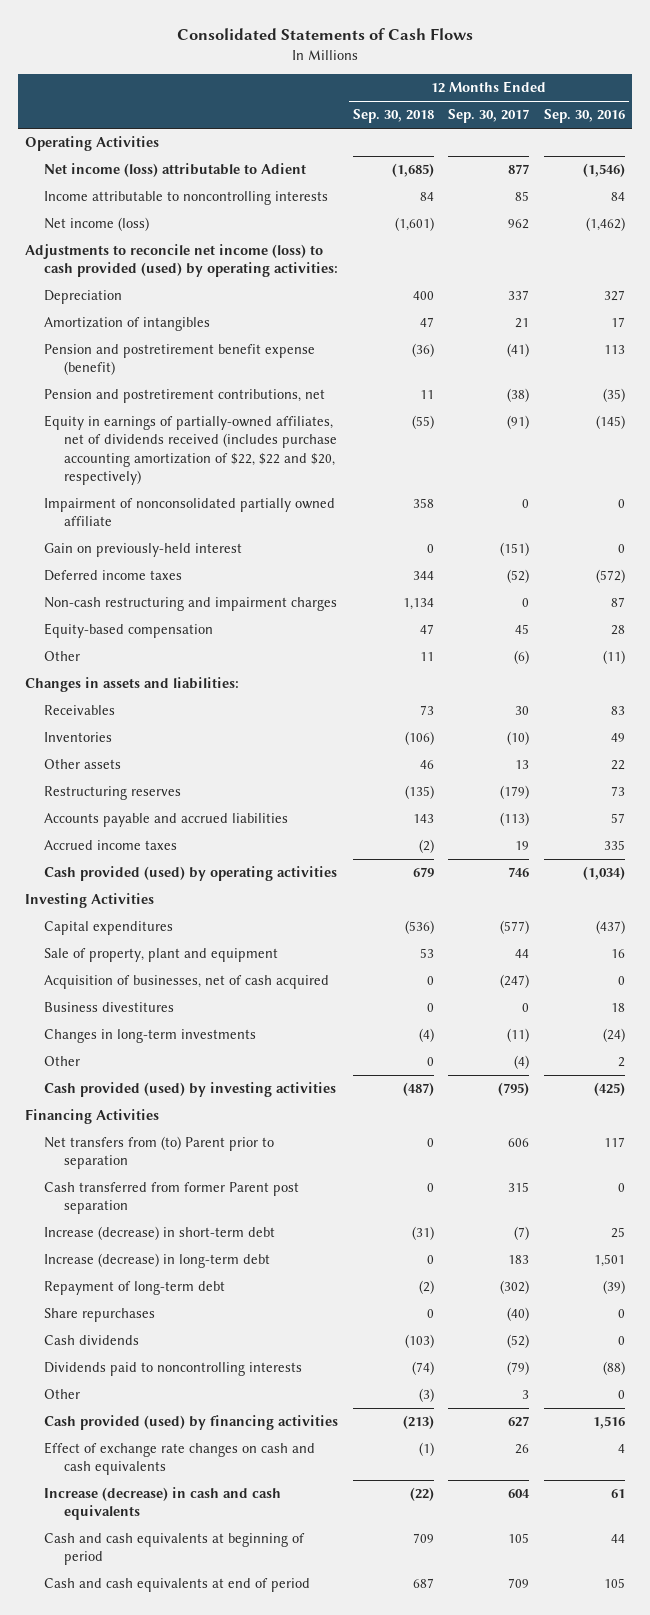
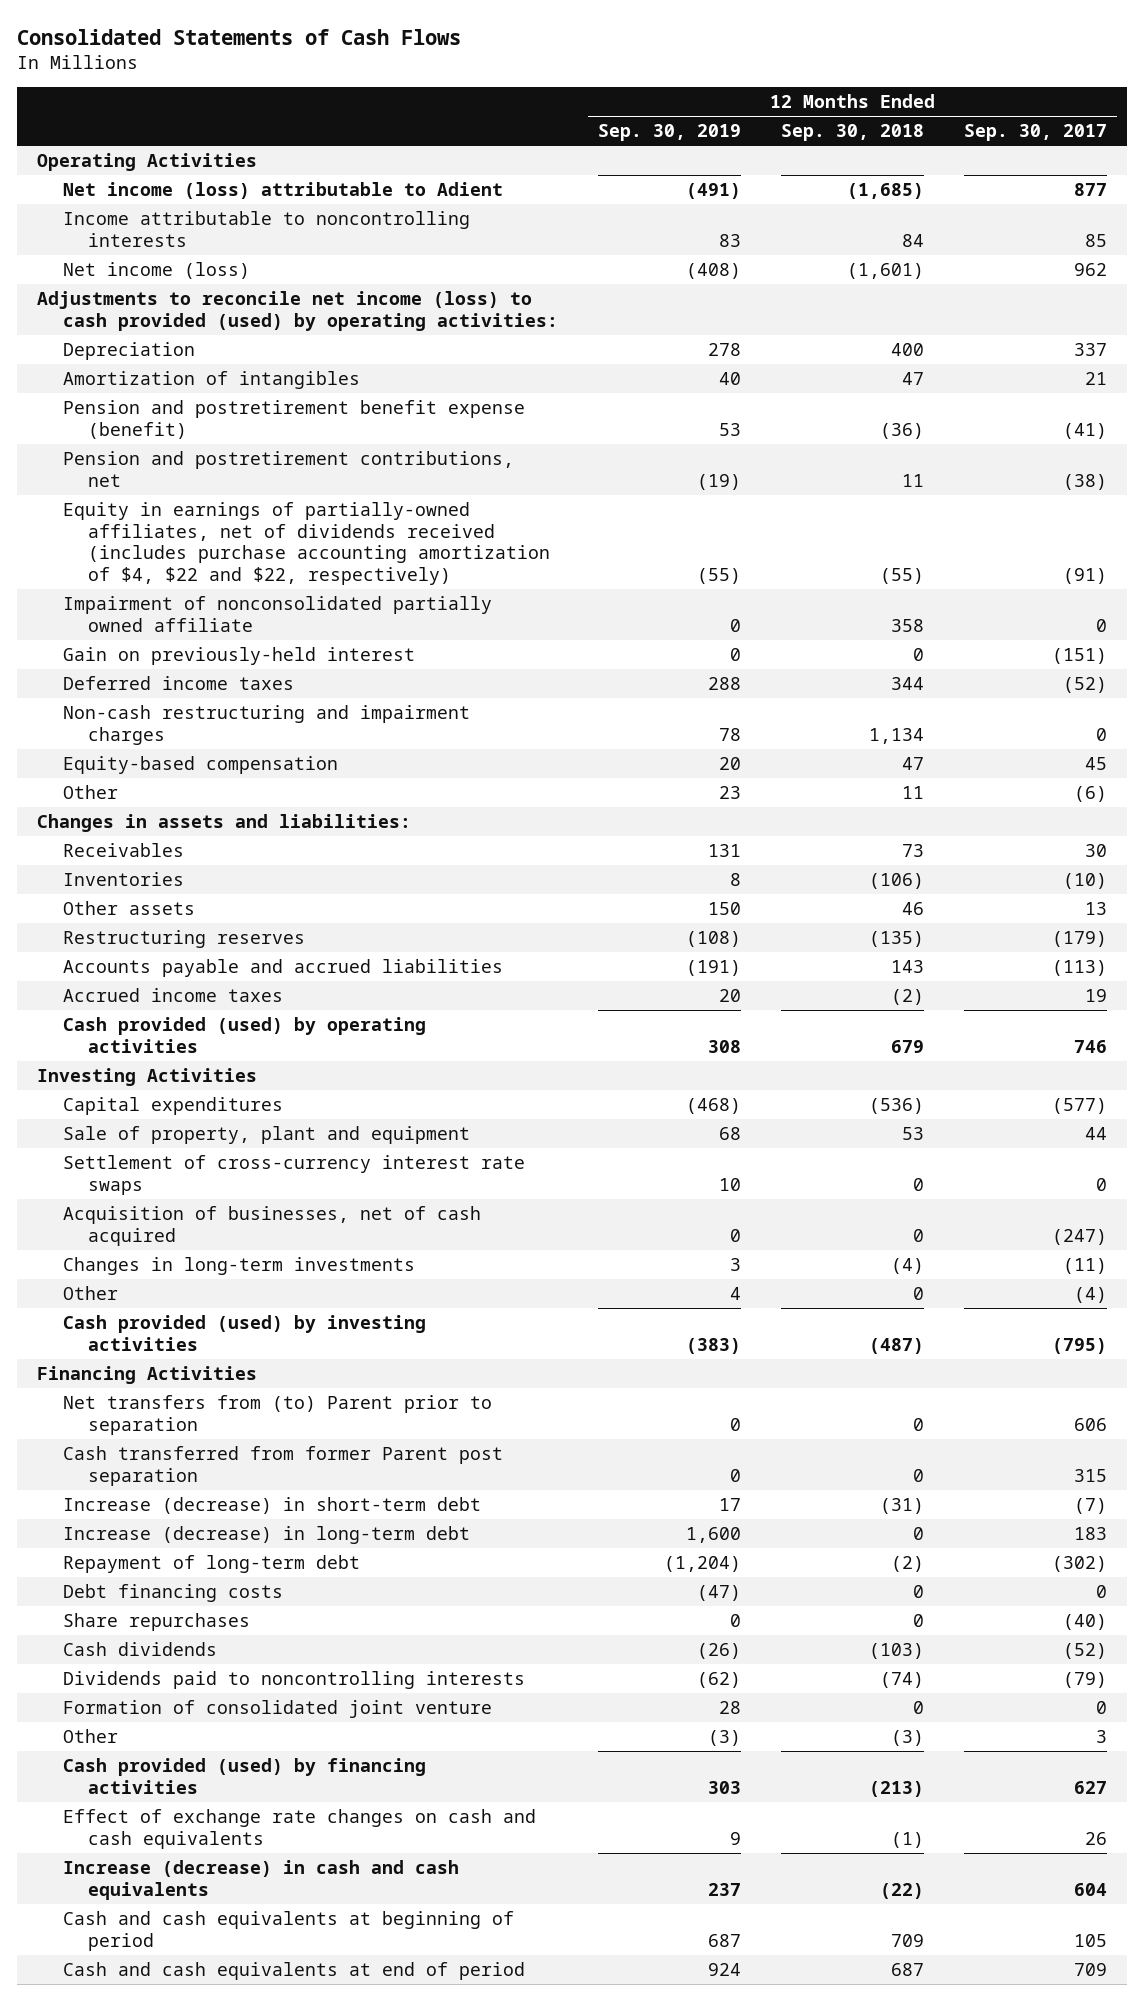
- | 12 Months Ended Sep. 30, 2018 | 12 Months Ended Sep. 30, 2017 | 12 Months Ended Sep. 30, 2016
+ | 12 Months Ended Sep. 30, 2019 | 12 Months Ended Sep. 30, 2018 | 12 Months Ended Sep. 30, 2017
- Equity in earnings of partially-owned affiliates, net of dividends received (includes purchase accounting amortization of $22, $22 and $20, respectively) | (55) | (91) | (145)
+ Equity in earnings of partially-owned affiliates, net of dividends received (includes purchase accounting amortization of $4, $22 and $22, respectively) | (55) | (55) | (91)
+ Settlement of cross-currency interest rate swaps | 10 | 0 | 0
- Business divestitures | 0 | 0 | 18
+ Debt financing costs | (47) | 0 | 0
+ Formation of consolidated joint venture | 28 | 0 | 0

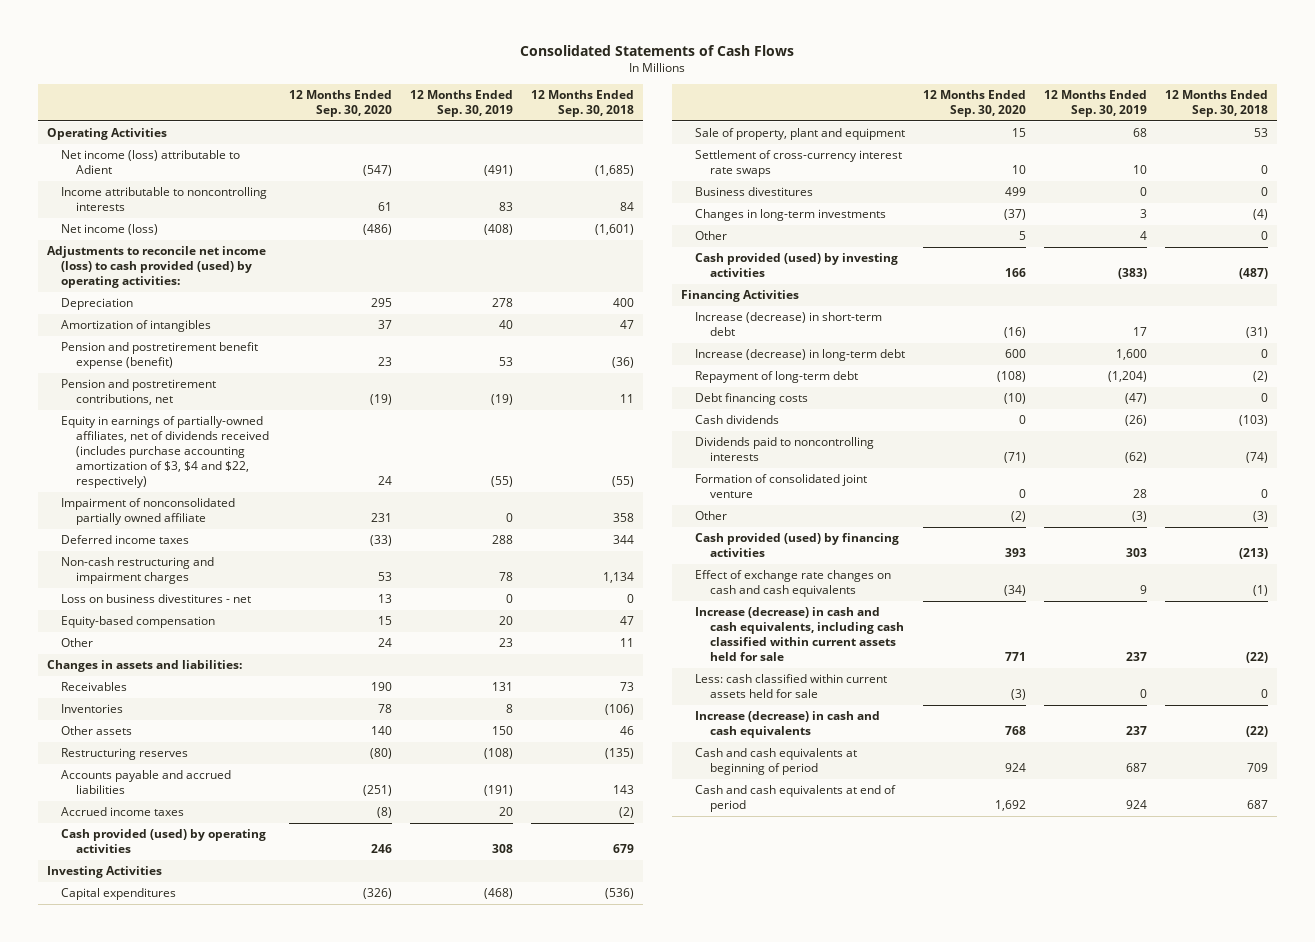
- | 12 Months Ended Sep. 30, 2019 | 12 Months Ended Sep. 30, 2018 | 12 Months Ended Sep. 30, 2017
+ | 12 Months Ended Sep. 30, 2020 | 12 Months Ended Sep. 30, 2019 | 12 Months Ended Sep. 30, 2018
- Equity in earnings of partially-owned affiliates, net of dividends received (includes purchase accounting amortization of $4, $22 and $22, respectively) | (55) | (55) | (91)
+ Equity in earnings of partially-owned affiliates, net of dividends received (includes purchase accounting amortization of $3, $4 and $22, respectively) | 24 | (55) | (55)
- Gain on previously-held interest | 0 | 0 | (151)
+ Loss on business divestitures - net | 13 | 0 | 0
- Acquisition of businesses, net of cash acquired | 0 | 0 | (247)
+ Business divestitures | 499 | 0 | 0
- Net transfers from (to) Parent prior to separation | 0 | 0 | 606
- Cash transferred from former Parent post separation | 0 | 0 | 315
- Share repurchases | 0 | 0 | (40)
+ Increase (decrease) in cash and cash equivalents, including cash classified within current assets held for sale | 771 | 237 | (22)
+ Less: cash classified within current assets held for sale | (3) | 0 | 0

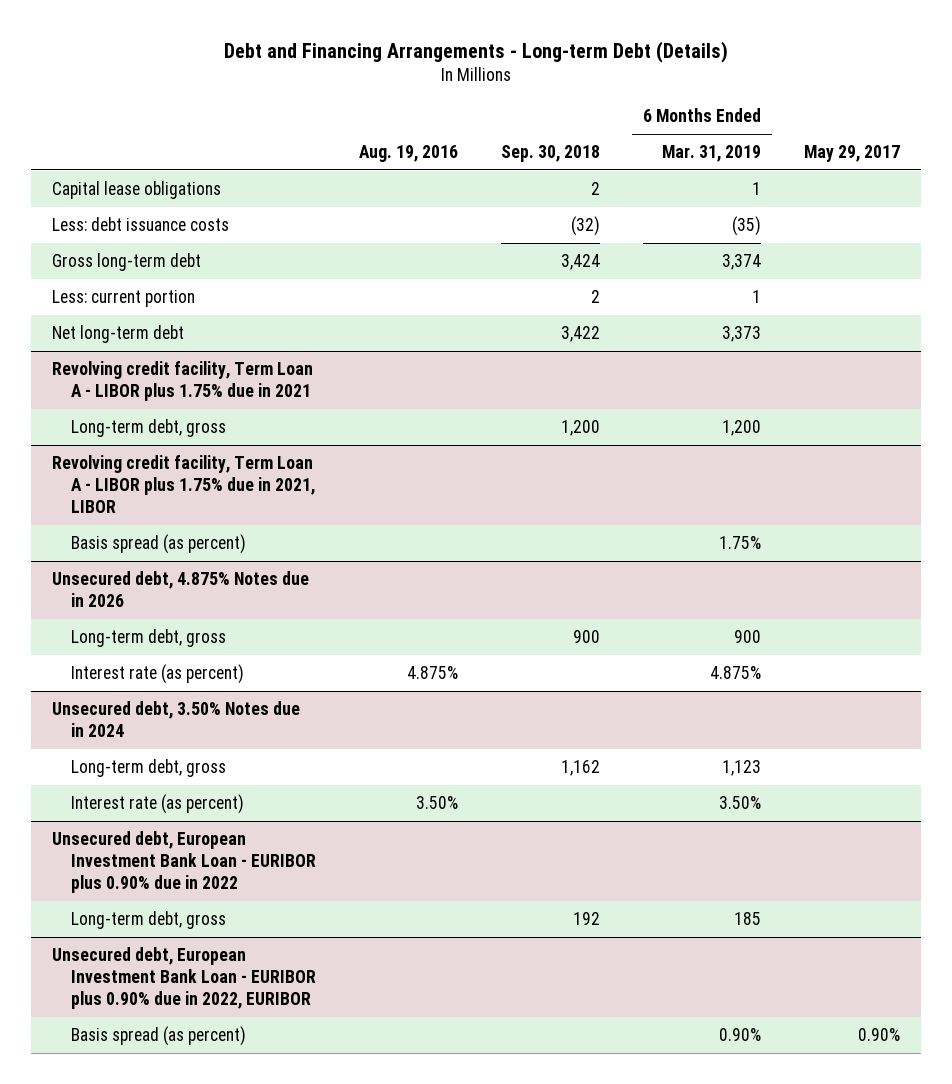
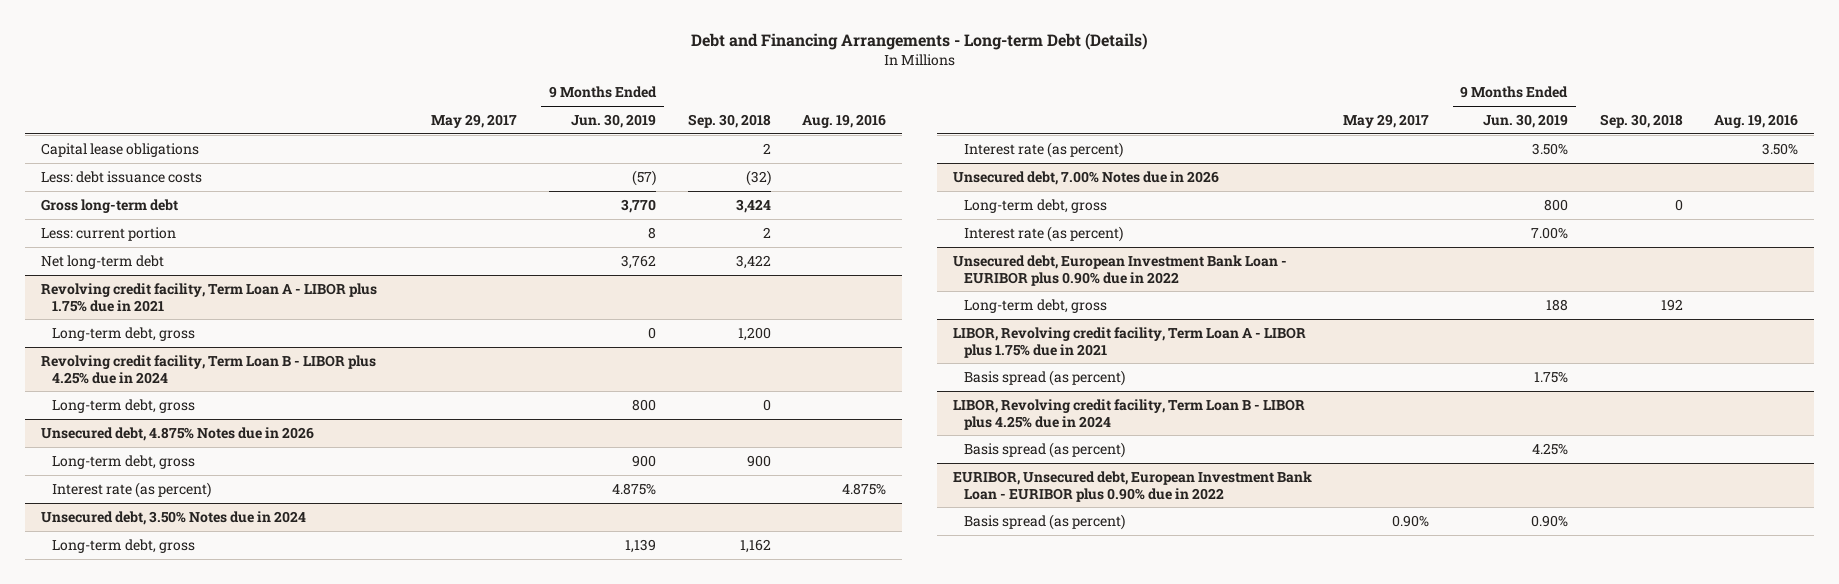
- | Aug. 19, 2016 | Sep. 30, 2018 | 6 Months Ended Mar. 31, 2019 | May 29, 2017
+ | May 29, 2017 | 9 Months Ended Jun. 30, 2019 | Sep. 30, 2018 | Aug. 19, 2016
- Revolving credit facility, Term Loan A - LIBOR plus 1.75% due in 2021, LIBOR
- Basis spread (as percent) | | | 1.75% |
+ Revolving credit facility, Term Loan B - LIBOR plus 4.25% due in 2024
+ Long-term debt, gross | | 800 | 0 |
+ Unsecured debt, 7.00% Notes due in 2026
+ Long-term debt, gross | | 800 | 0 |
+ Interest rate (as percent) | | 7.00% | |
- Unsecured debt, European Investment Bank Loan - EURIBOR plus 0.90% due in 2022, EURIBOR
+ LIBOR, Revolving credit facility, Term Loan A - LIBOR plus 1.75% due in 2021
+ Basis spread (as percent) | | 1.75% | |
+ LIBOR, Revolving credit facility, Term Loan B - LIBOR plus 4.25% due in 2024
+ Basis spread (as percent) | | 4.25% | |
+ EURIBOR, Unsecured debt, European Investment Bank Loan - EURIBOR plus 0.90% due in 2022

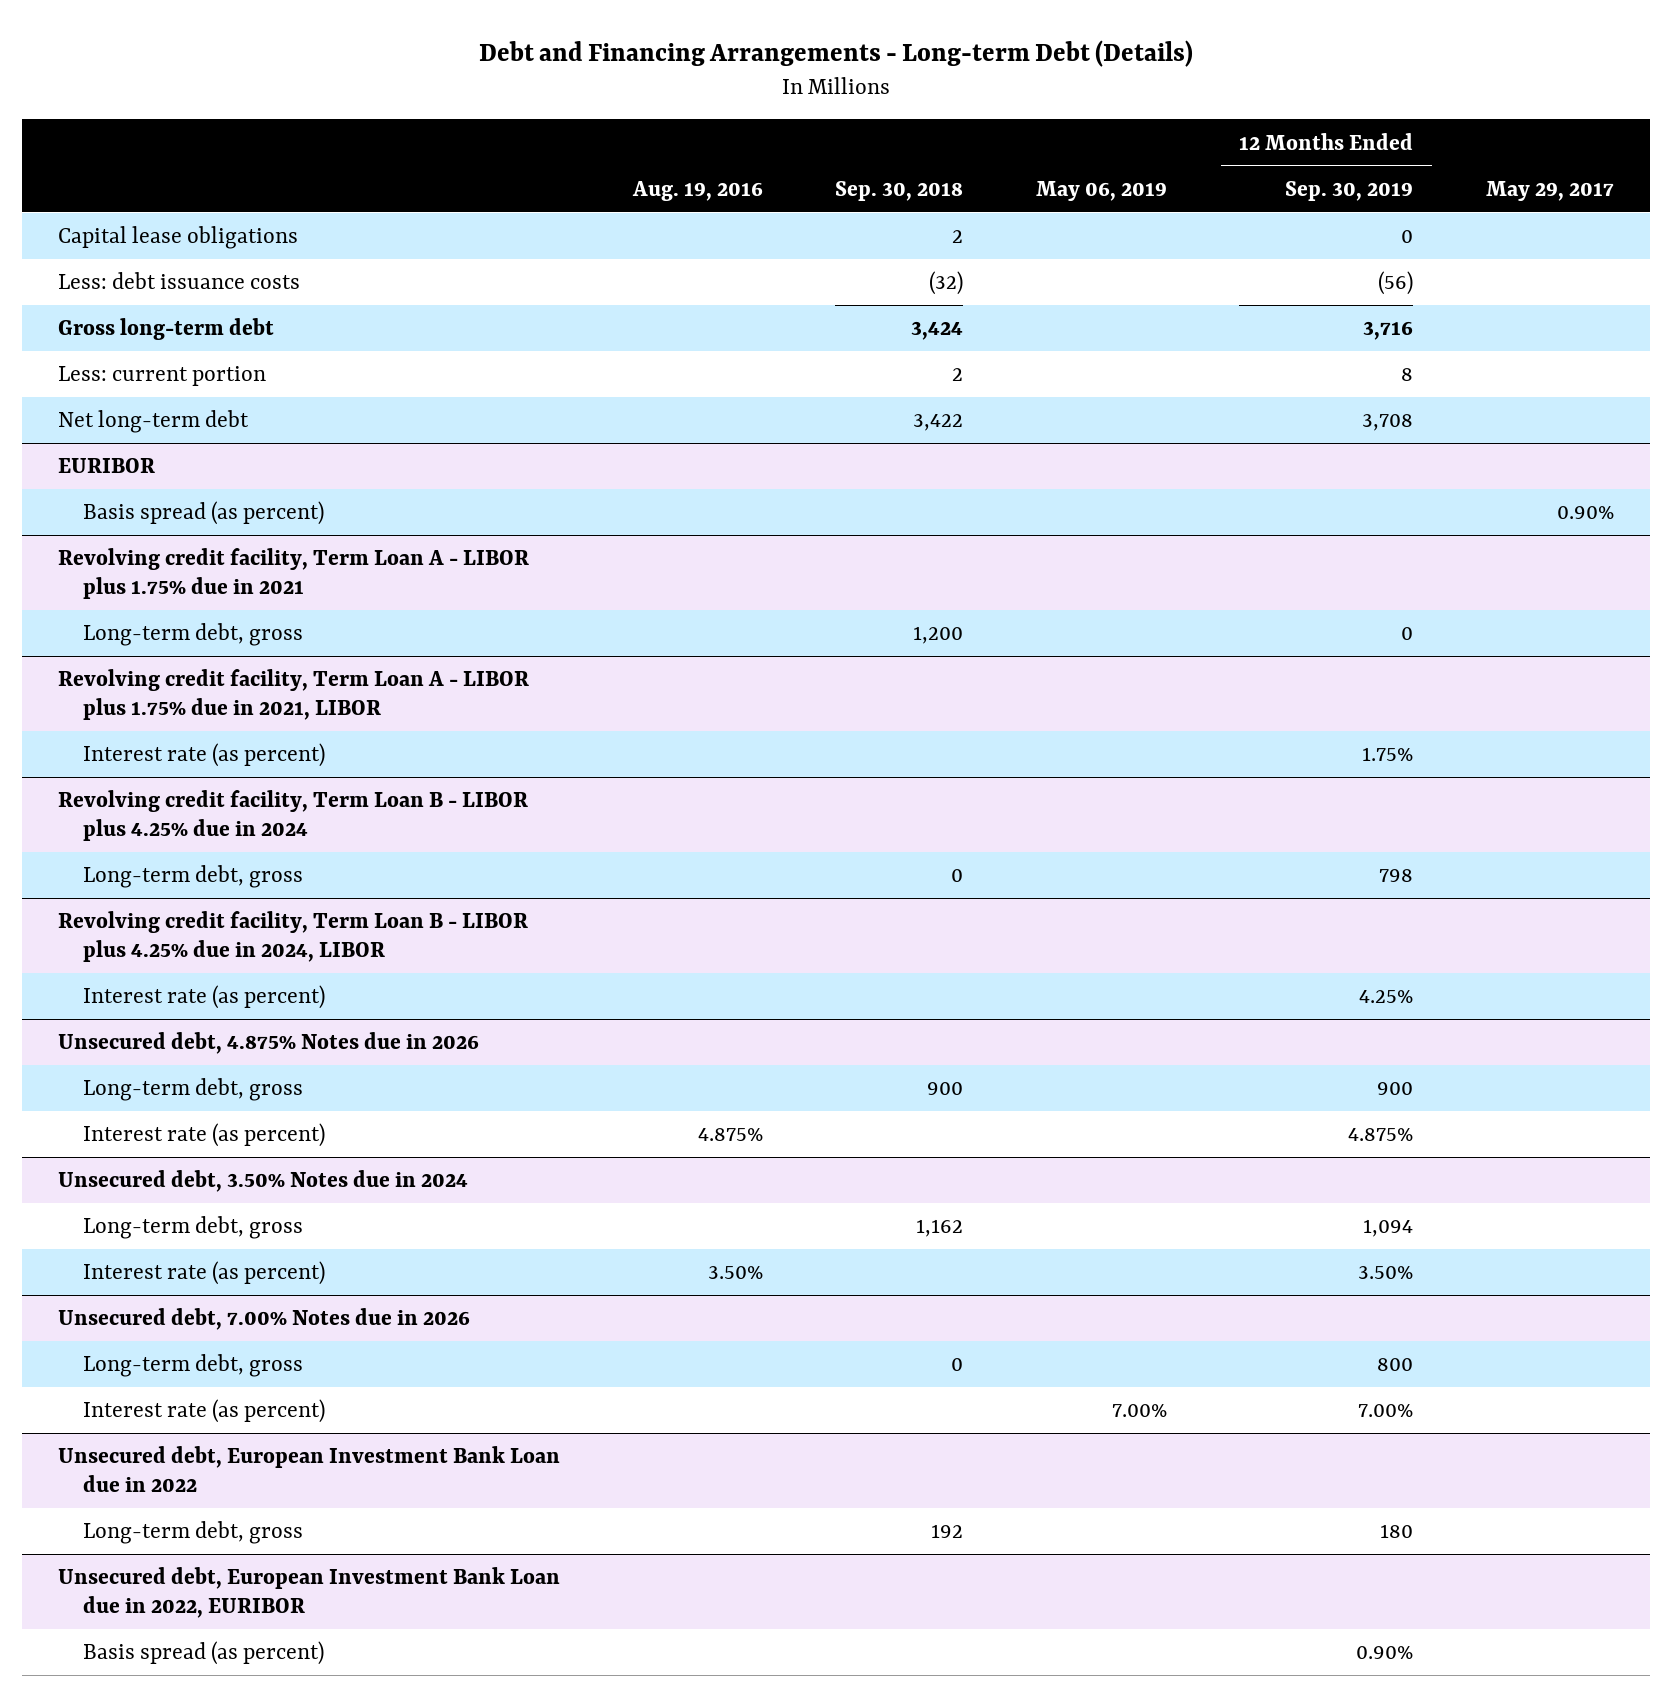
- | May 29, 2017 | 9 Months Ended Jun. 30, 2019 | Sep. 30, 2018 | Aug. 19, 2016
+ | Aug. 19, 2016 | Sep. 30, 2018 | May 06, 2019 | 12 Months Ended Sep. 30, 2019 | May 29, 2017
+ EURIBOR
+ Basis spread (as percent) | | | | | 0.90%
+ Revolving credit facility, Term Loan A - LIBOR plus 1.75% due in 2021, LIBOR
+ Interest rate (as percent) | | | | 1.75% |
+ Revolving credit facility, Term Loan B - LIBOR plus 4.25% due in 2024, LIBOR
+ Interest rate (as percent) | | | | 4.25% |
- Unsecured debt, European Investment Bank Loan - EURIBOR plus 0.90% due in 2022
+ Unsecured debt, European Investment Bank Loan due in 2022
- LIBOR, Revolving credit facility, Term Loan A - LIBOR plus 1.75% due in 2021
- Basis spread (as percent) | | 1.75% | |
- LIBOR, Revolving credit facility, Term Loan B - LIBOR plus 4.25% due in 2024
+ Unsecured debt, European Investment Bank Loan due in 2022, EURIBOR
- EURIBOR, Unsecured debt, European Investment Bank Loan - EURIBOR plus 0.90% due in 2022
- Basis spread (as percent) | 0.90% | 0.90% | |

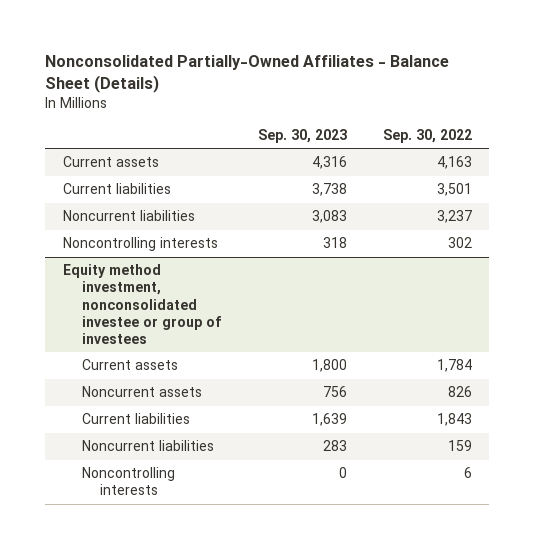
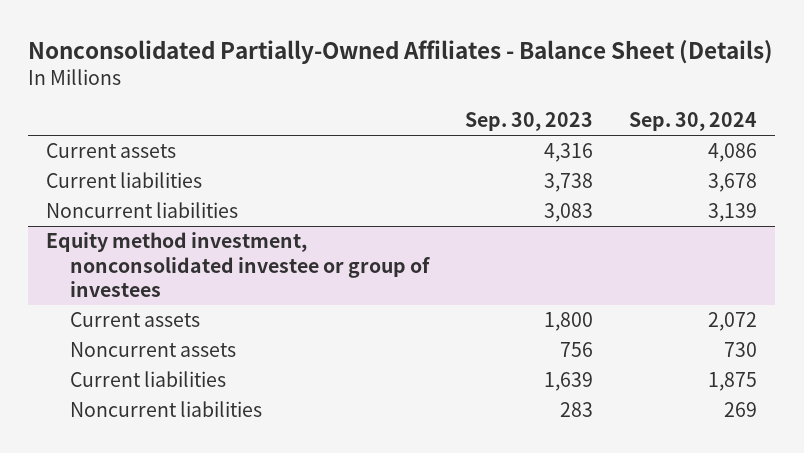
- | Sep. 30, 2023 | Sep. 30, 2022
+ | Sep. 30, 2023 | Sep. 30, 2024
- Noncontrolling interests | 318 | 302
@ Equity method investment, nonconsolidated investee or group of investees
- Noncontrolling interests | 0 | 6

